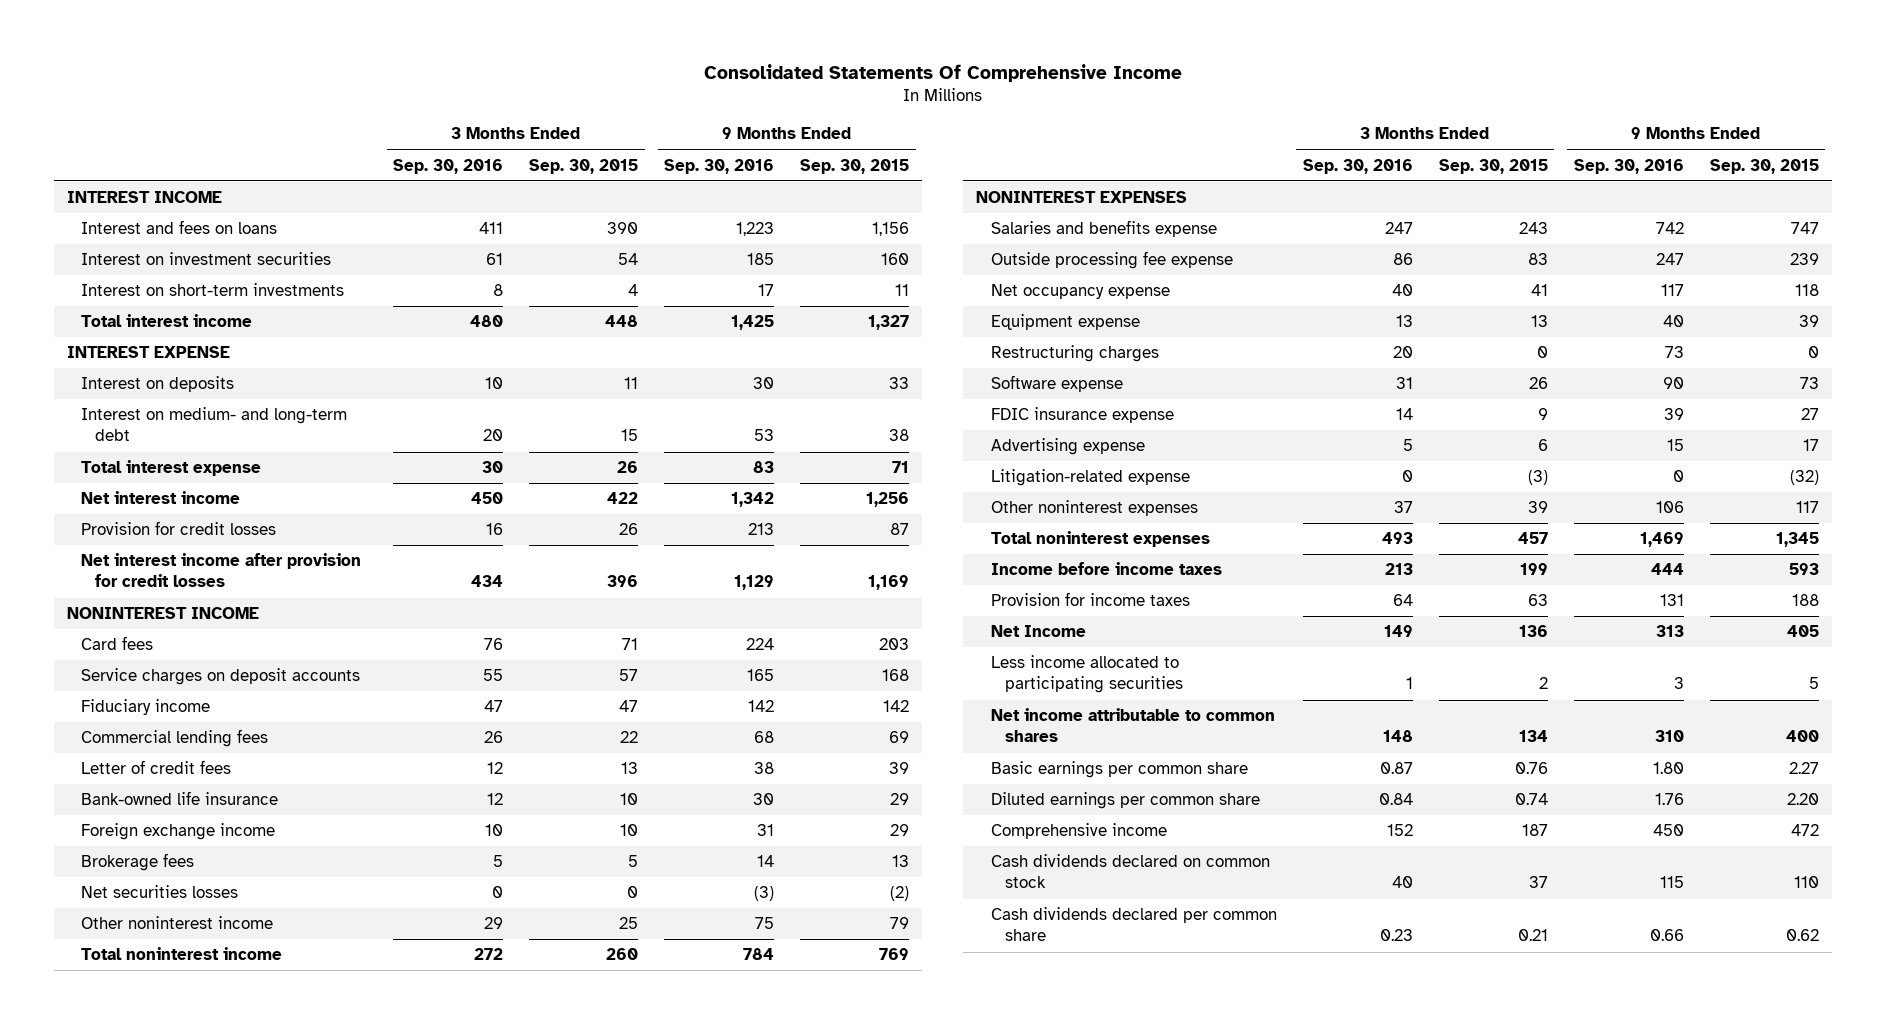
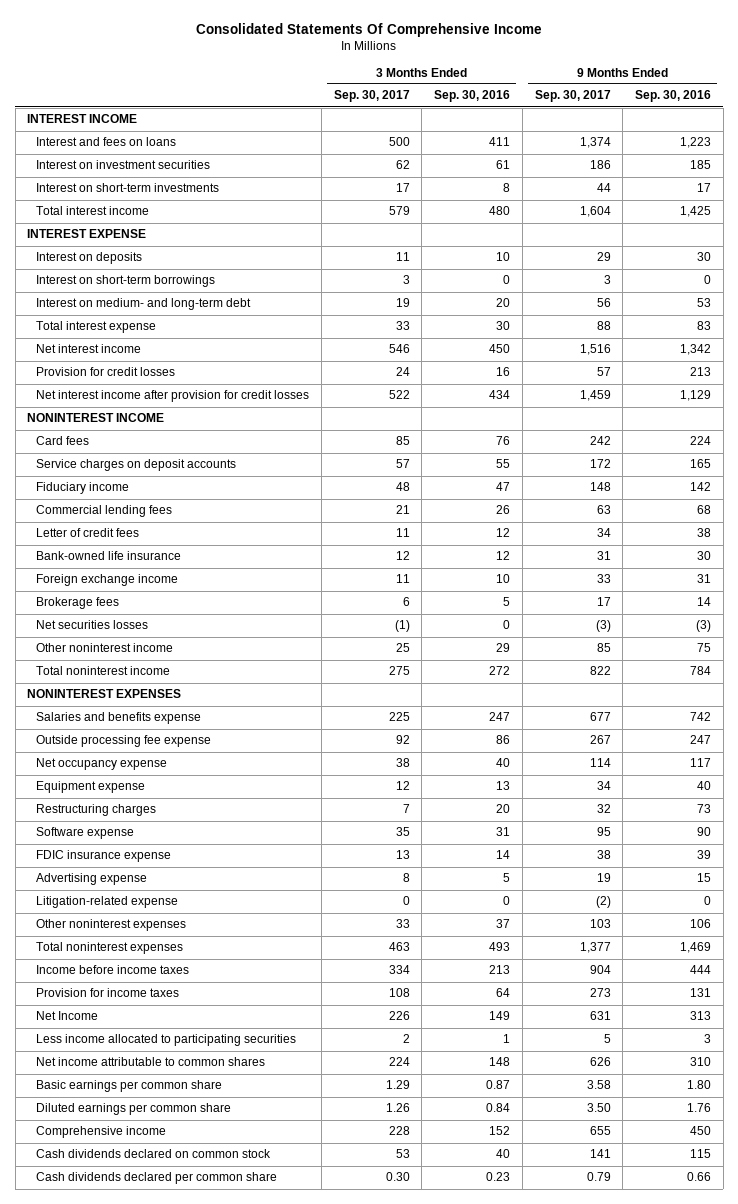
- | 3 Months Ended Sep. 30, 2016 | 3 Months Ended Sep. 30, 2015 | 9 Months Ended Sep. 30, 2016 | 9 Months Ended Sep. 30, 2015
+ | 3 Months Ended Sep. 30, 2017 | 3 Months Ended Sep. 30, 2016 | 9 Months Ended Sep. 30, 2017 | 9 Months Ended Sep. 30, 2016
+ Interest on short-term borrowings | 3 | 0 | 3 | 0

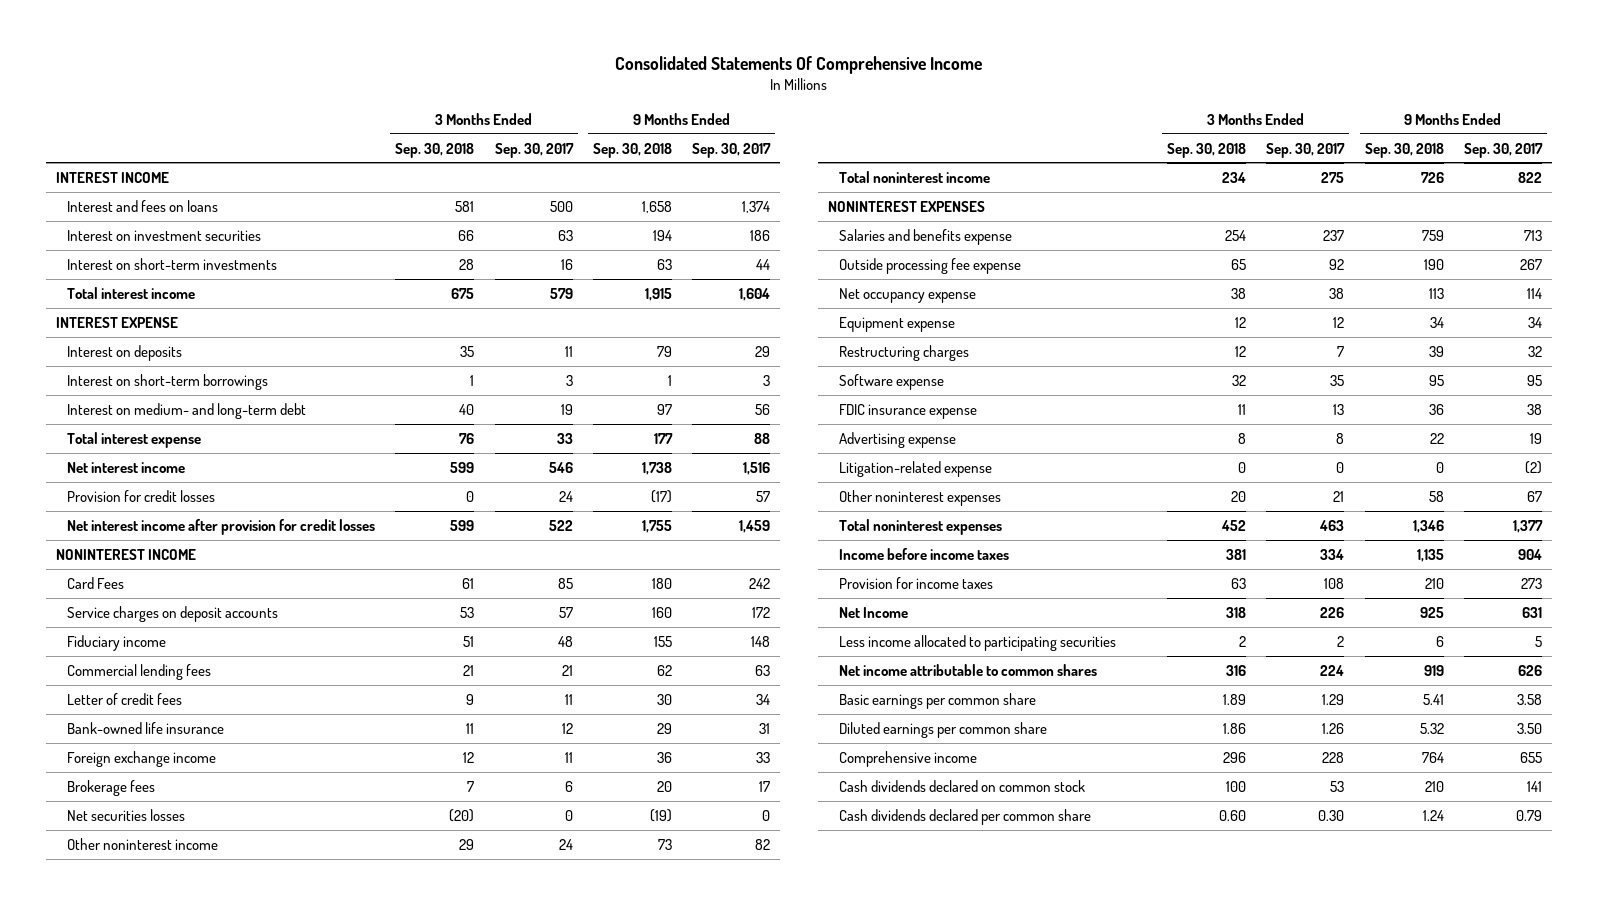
- | 3 Months Ended Sep. 30, 2017 | 3 Months Ended Sep. 30, 2016 | 9 Months Ended Sep. 30, 2017 | 9 Months Ended Sep. 30, 2016
+ | 3 Months Ended Sep. 30, 2018 | 3 Months Ended Sep. 30, 2017 | 9 Months Ended Sep. 30, 2018 | 9 Months Ended Sep. 30, 2017
- Interest on investment securities | 62 | 61 | 186 | 185
- Interest on short-term investments | 17 | 8 | 44 | 17
+ Interest on investment securities | 66 | 63 | 194 | 186
+ Interest on short-term investments | 28 | 16 | 63 | 44
- Card fees | 85 | 76 | 242 | 224
+ Card Fees | 61 | 85 | 180 | 242
- Net securities losses | (1) | 0 | (3) | (3)
- Other noninterest income | 25 | 29 | 85 | 75
+ Net securities losses | (20) | 0 | (19) | 0
+ Other noninterest income | 29 | 24 | 73 | 82
- Salaries and benefits expense | 225 | 247 | 677 | 742
+ Salaries and benefits expense | 254 | 237 | 759 | 713
- Other noninterest expenses | 33 | 37 | 103 | 106
+ Other noninterest expenses | 20 | 21 | 58 | 67

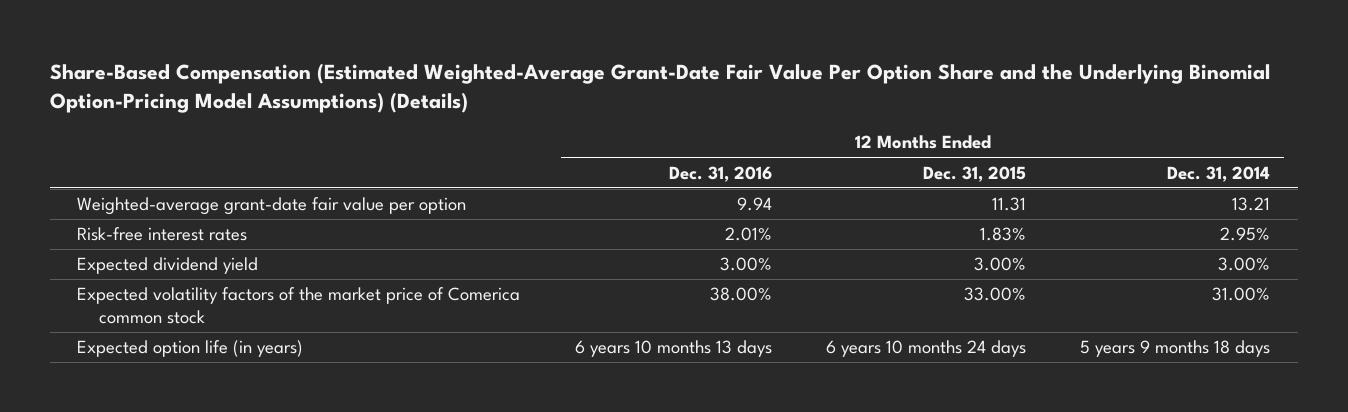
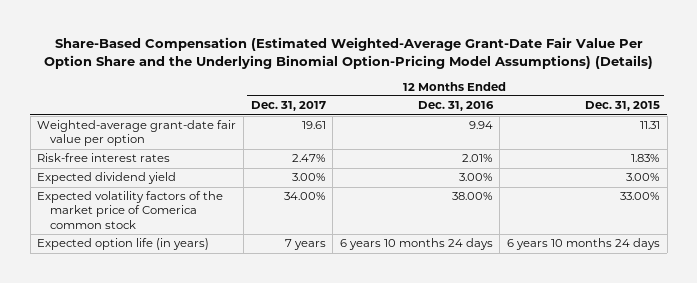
- | 12 Months Ended Dec. 31, 2016 | 12 Months Ended Dec. 31, 2015 | 12 Months Ended Dec. 31, 2014
+ | 12 Months Ended Dec. 31, 2017 | 12 Months Ended Dec. 31, 2016 | 12 Months Ended Dec. 31, 2015
- Expected option life (in years) | 6 years 10 months 13 days | 6 years 10 months 24 days | 5 years 9 months 18 days
+ Expected option life (in years) | 7 years | 6 years 10 months 24 days | 6 years 10 months 24 days

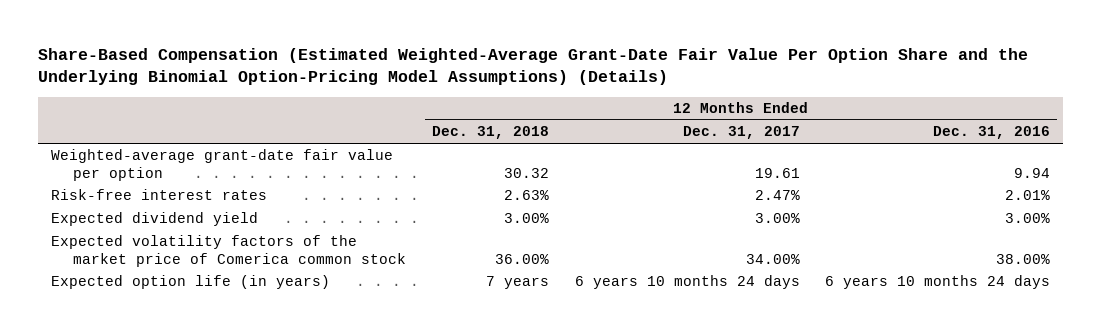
- | 12 Months Ended Dec. 31, 2017 | 12 Months Ended Dec. 31, 2016 | 12 Months Ended Dec. 31, 2015
+ | 12 Months Ended Dec. 31, 2018 | 12 Months Ended Dec. 31, 2017 | 12 Months Ended Dec. 31, 2016
- Expected option life (in years) | 7 years | 6 years 10 months 24 days | 6 years 10 months 24 days
+ Expected option life (in years) | 7 years | 6 years 10 months 24 days | 6 years 10 months 24 days

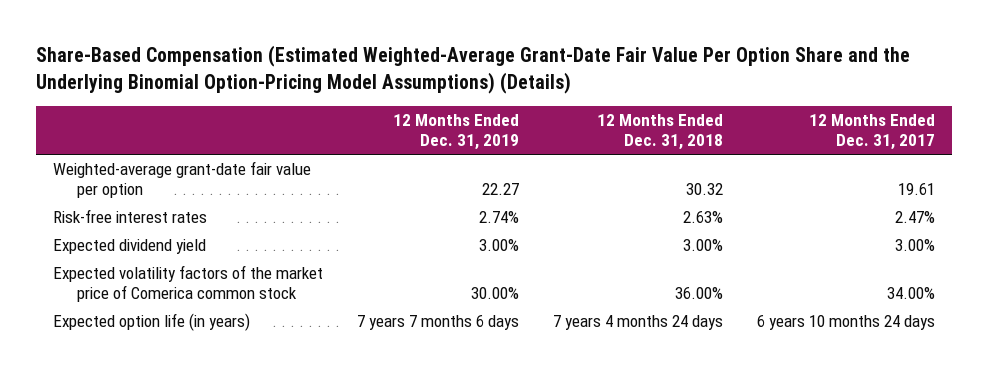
- | 12 Months Ended Dec. 31, 2018 | 12 Months Ended Dec. 31, 2017 | 12 Months Ended Dec. 31, 2016
+ | 12 Months Ended Dec. 31, 2019 | 12 Months Ended Dec. 31, 2018 | 12 Months Ended Dec. 31, 2017
- Expected option life (in years) | 7 years | 6 years 10 months 24 days | 6 years 10 months 24 days
+ Expected option life (in years) | 7 years 7 months 6 days | 7 years 4 months 24 days | 6 years 10 months 24 days

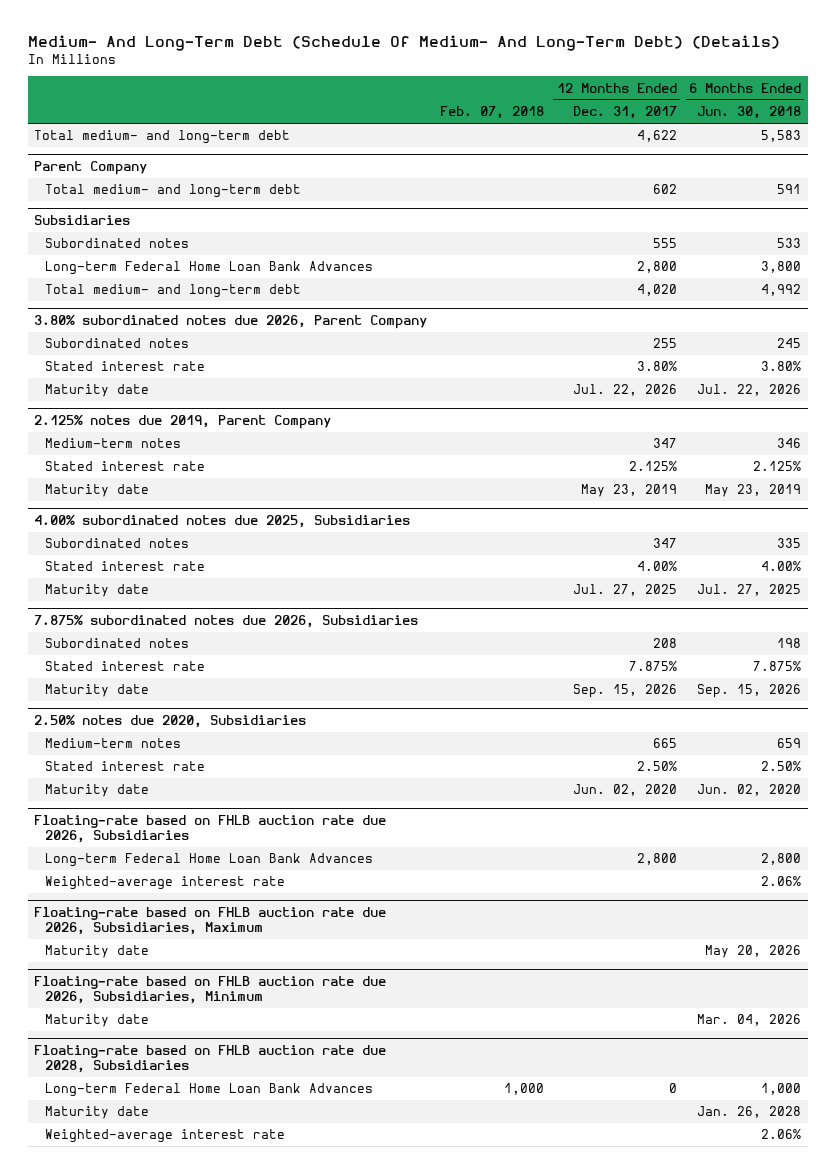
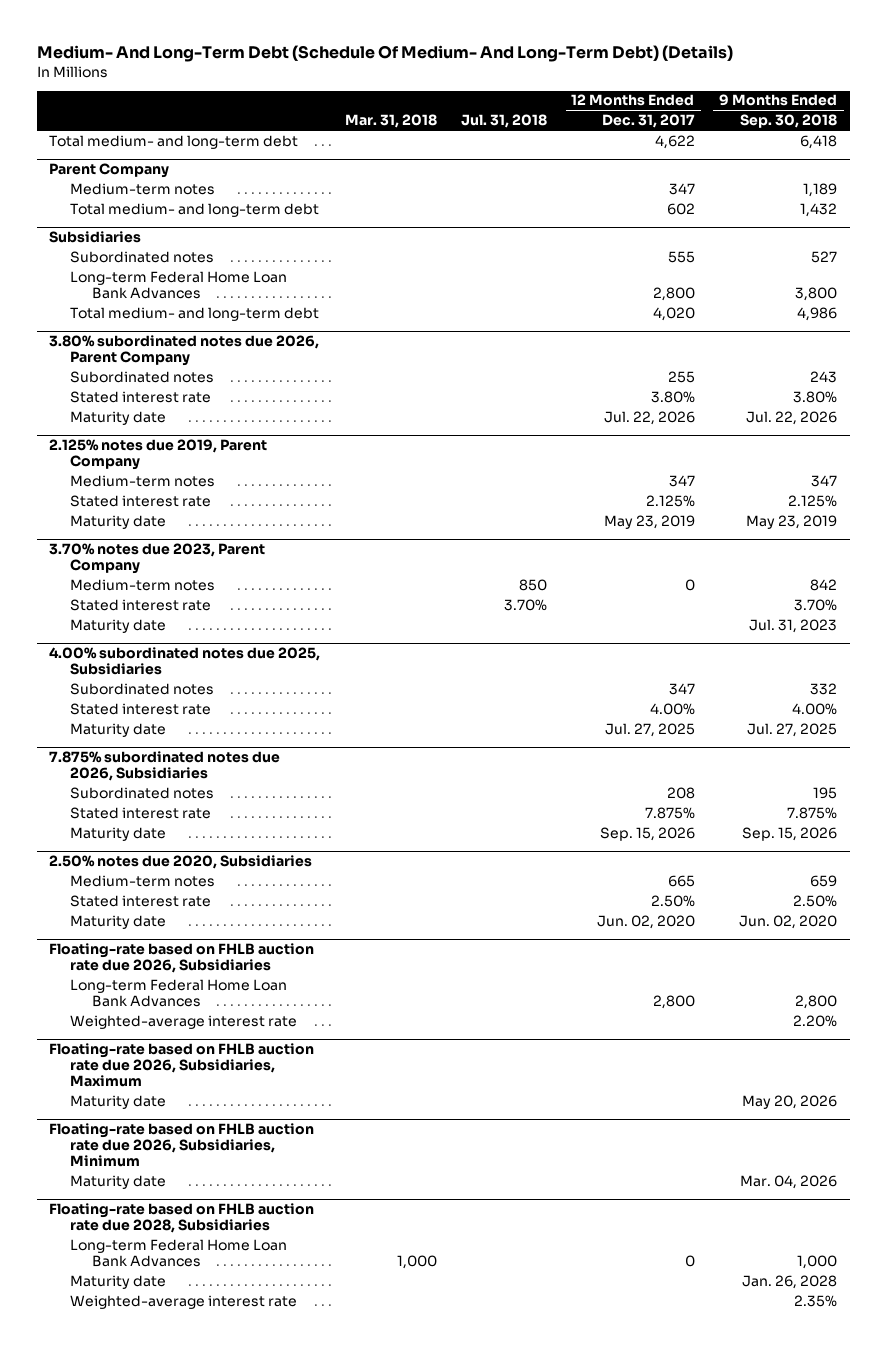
- | Feb. 07, 2018 | 12 Months Ended Dec. 31, 2017 | 6 Months Ended Jun. 30, 2018
+ | Mar. 31, 2018 | Jul. 31, 2018 | 12 Months Ended Dec. 31, 2017 | 9 Months Ended Sep. 30, 2018
@ Parent Company
+ Medium-term notes | | | 347 | 1,189
+ 3.70% notes due 2023, Parent Company
+ Medium-term notes | | 850 | 0 | 842
+ Stated interest rate | | 3.70% | | 3.70%
+ Maturity date | | | | Jul. 31, 2023

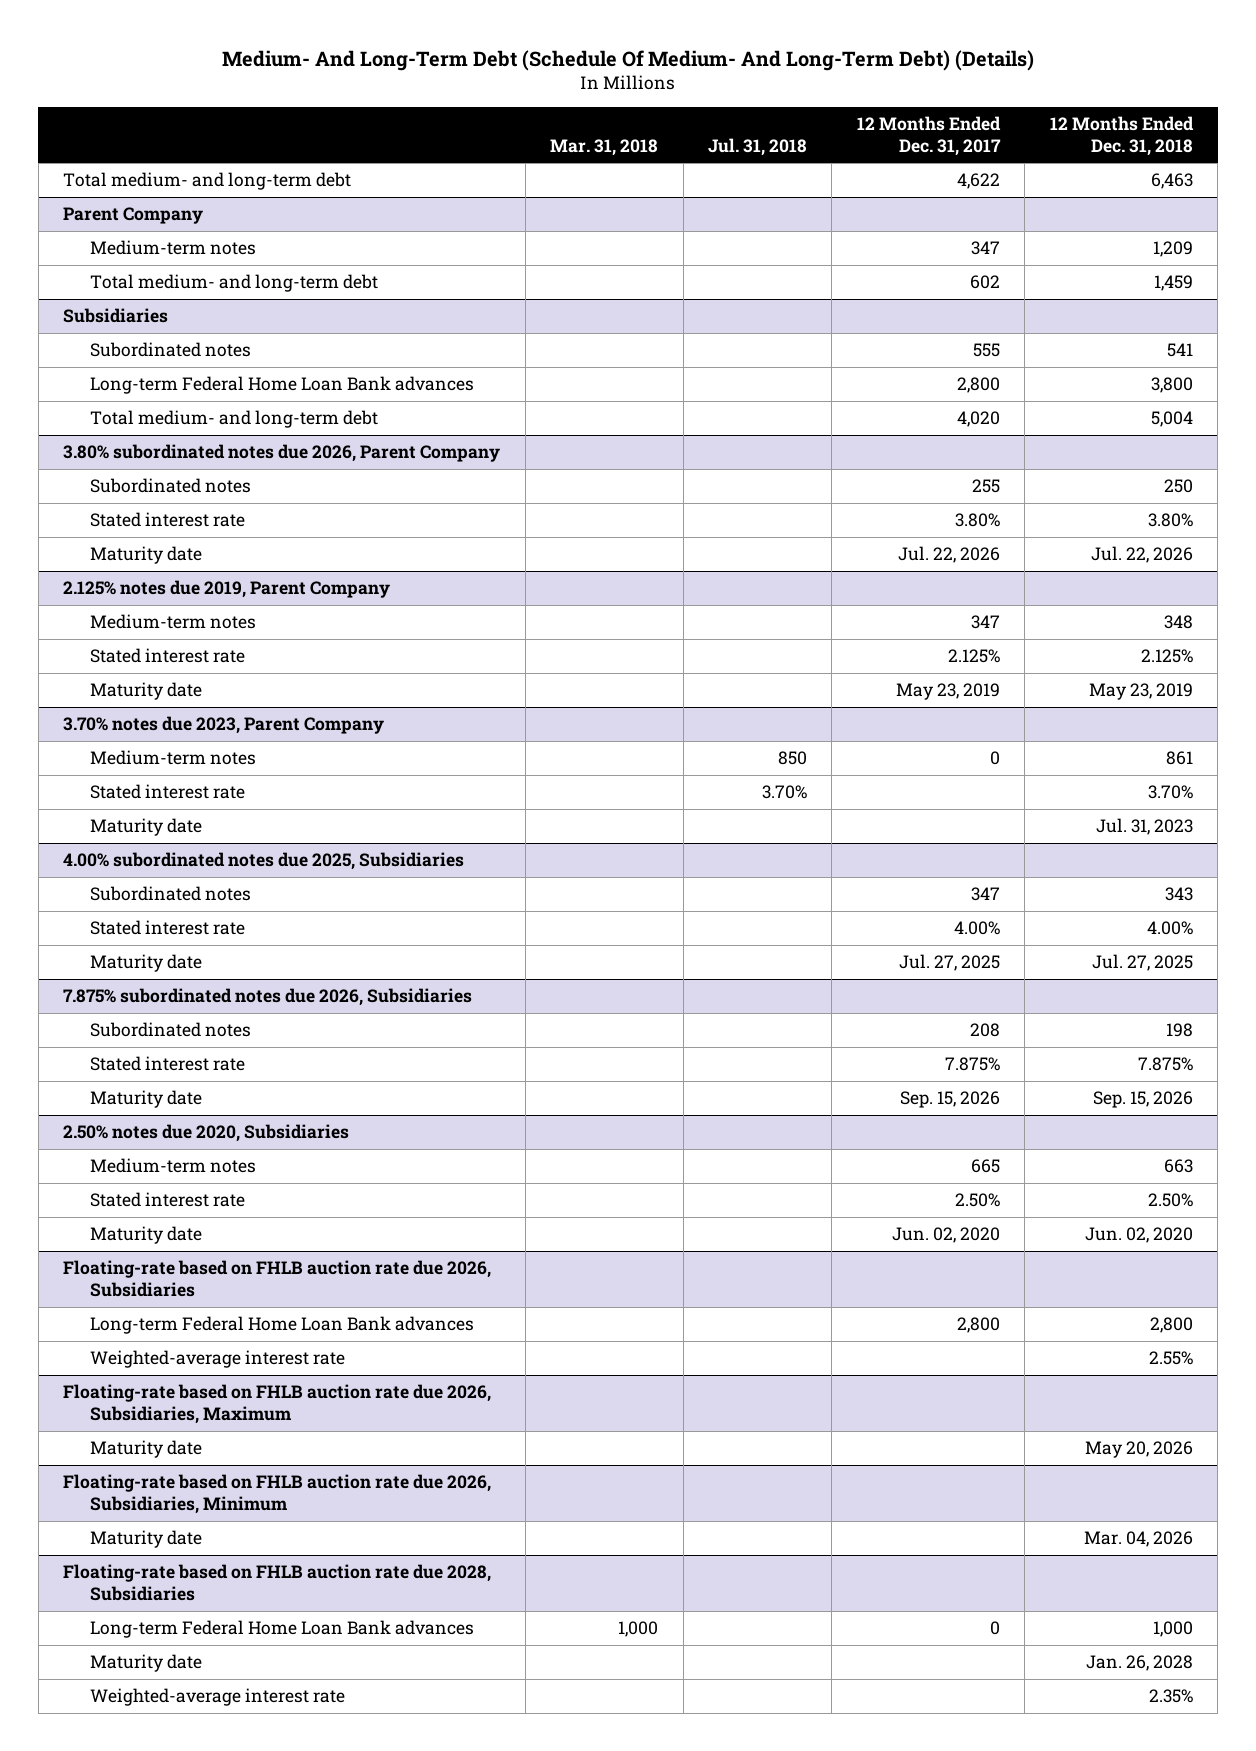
- | Mar. 31, 2018 | Jul. 31, 2018 | 12 Months Ended Dec. 31, 2017 | 9 Months Ended Sep. 30, 2018
+ | Mar. 31, 2018 | Jul. 31, 2018 | 12 Months Ended Dec. 31, 2017 | 12 Months Ended Dec. 31, 2018
@ Subsidiaries
- Long-term Federal Home Loan Bank Advances | | | 2,800 | 3,800
+ Long-term Federal Home Loan Bank advances | | | 2,800 | 3,800
@ Floating-rate based on FHLB auction rate due 2026, Subsidiaries
- Long-term Federal Home Loan Bank Advances | | | 2,800 | 2,800
+ Long-term Federal Home Loan Bank advances | | | 2,800 | 2,800
@ Floating-rate based on FHLB auction rate due 2028, Subsidiaries
- Long-term Federal Home Loan Bank Advances | 1,000 | | 0 | 1,000
+ Long-term Federal Home Loan Bank advances | 1,000 | | 0 | 1,000

